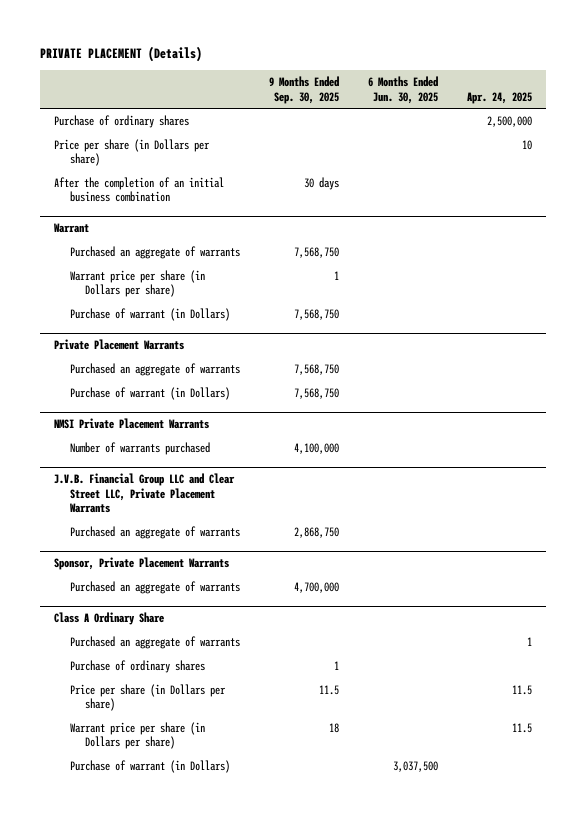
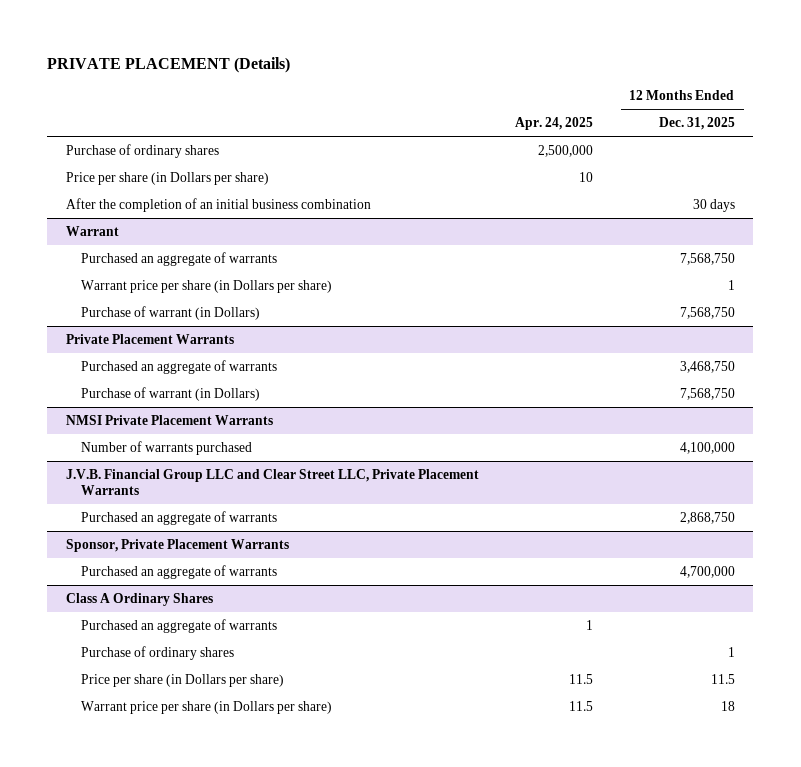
- | 9 Months Ended Sep. 30, 2025 | 6 Months Ended Jun. 30, 2025 | Apr. 24, 2025
+ | Apr. 24, 2025 | 12 Months Ended Dec. 31, 2025
- Class A Ordinary Share
+ Class A Ordinary Shares
- Purchase of warrant (in Dollars) | | 3,037,500 |

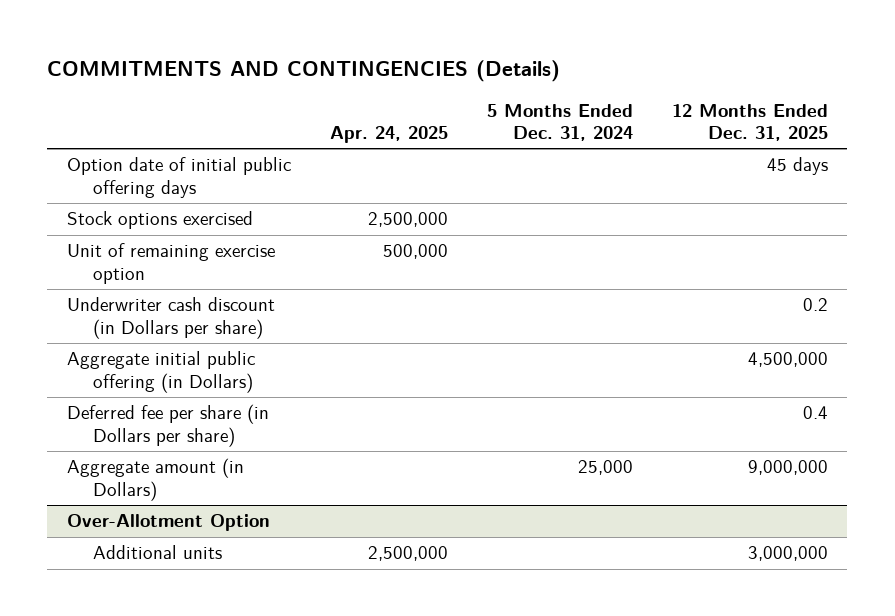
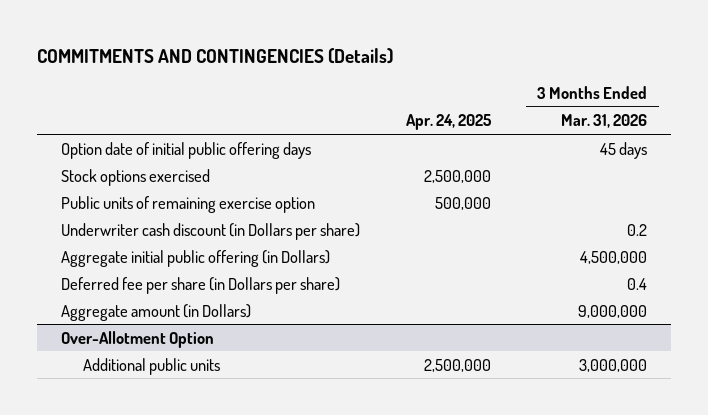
- | Apr. 24, 2025 | 5 Months Ended Dec. 31, 2024 | 12 Months Ended Dec. 31, 2025
+ | Apr. 24, 2025 | 3 Months Ended Mar. 31, 2026
- Unit of remaining exercise option | 500,000 | |
+ Public units of remaining exercise option | 500,000 |
@ Over-Allotment Option
- Additional units | 2,500,000 | | 3,000,000
+ Additional public units | 2,500,000 | 3,000,000

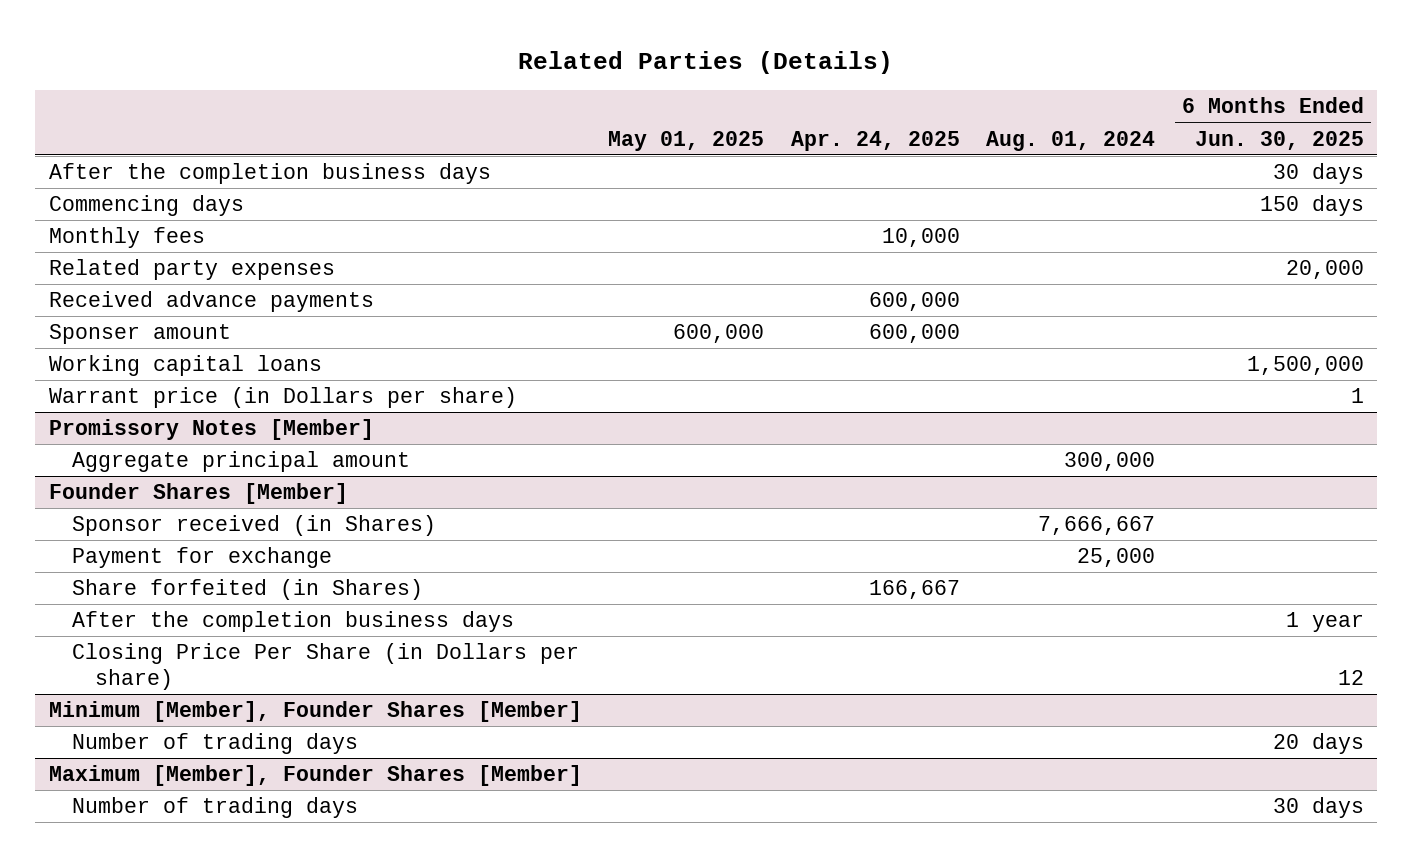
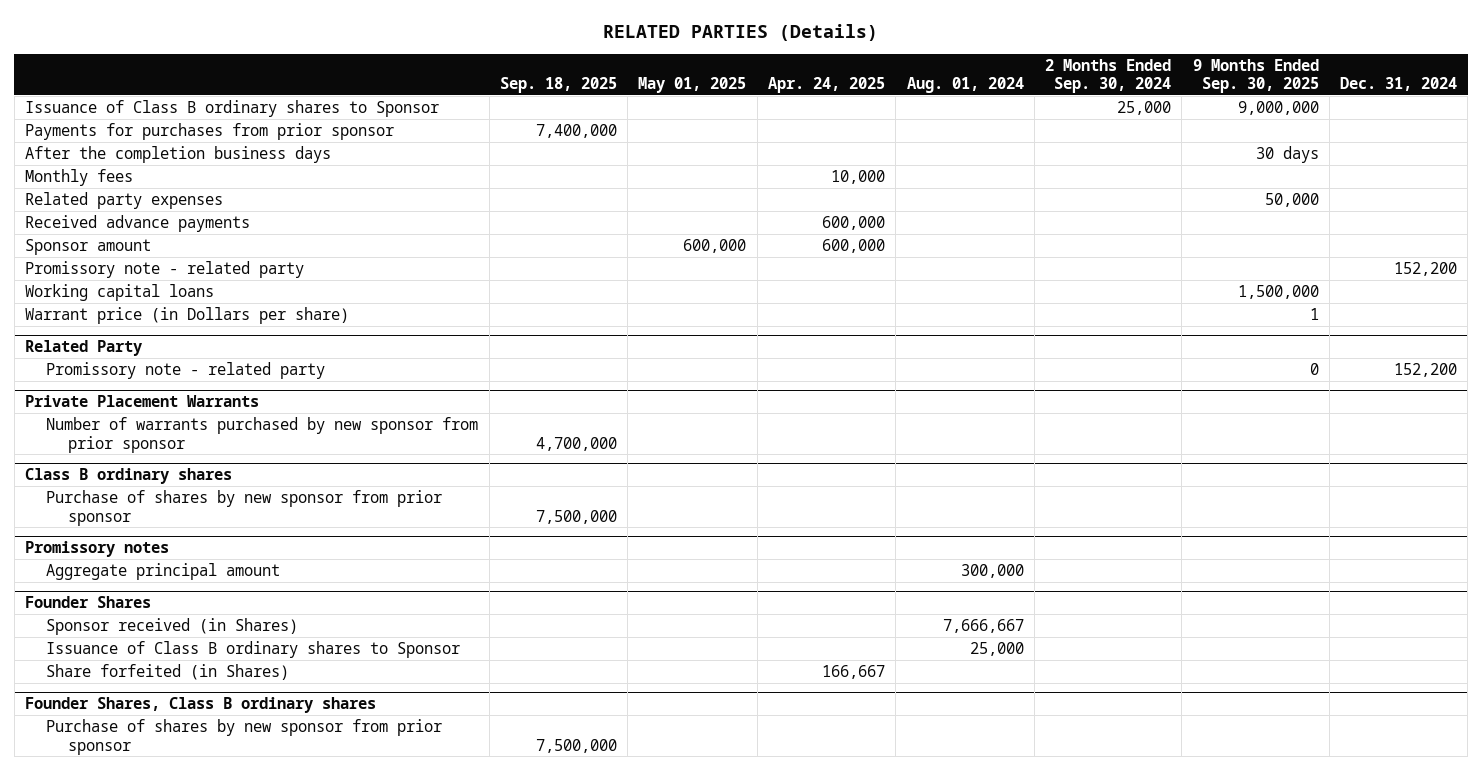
- Related Parties (Details)
+ RELATED PARTIES (Details)
- | May 01, 2025 | Apr. 24, 2025 | Aug. 01, 2024 | 6 Months Ended Jun. 30, 2025
+ | Sep. 18, 2025 | May 01, 2025 | Apr. 24, 2025 | Aug. 01, 2024 | 2 Months Ended Sep. 30, 2024 | 9 Months Ended Sep. 30, 2025 | Dec. 31, 2024
+ Issuance of Class B ordinary shares to Sponsor | | | | | 25,000 | 9,000,000 |
+ Payments for purchases from prior sponsor | 7,400,000 | | | | | |
- Commencing days | | | | 150 days
- Sponser amount | 600,000 | 600,000 | |
+ Sponsor amount | | 600,000 | 600,000 | | | |
+ Promissory note - related party | | | | | | | 152,200
- Promissory Notes [Member]
+ Related Party
+ Promissory note - related party | | | | | | 0 | 152,200
+ Private Placement Warrants
+ Number of warrants purchased by new sponsor from prior sponsor | 4,700,000 | | | | | |
+ Class B ordinary shares
+ Purchase of shares by new sponsor from prior sponsor | 7,500,000 | | | | | |
+ Promissory notes
- Founder Shares [Member]
+ Founder Shares
- Payment for exchange | | | 25,000 |
+ Issuance of Class B ordinary shares to Sponsor | | | | 25,000 | | |
- After the completion business days | | | | 1 year
- Closing Price Per Share (in Dollars per share) | | | | 12
- Minimum [Member], Founder Shares [Member]
- Number of trading days | | | | 20 days
- Maximum [Member], Founder Shares [Member]
- Number of trading days | | | | 30 days
+ Founder Shares, Class B ordinary shares
+ Purchase of shares by new sponsor from prior sponsor | 7,500,000 | | | | | |

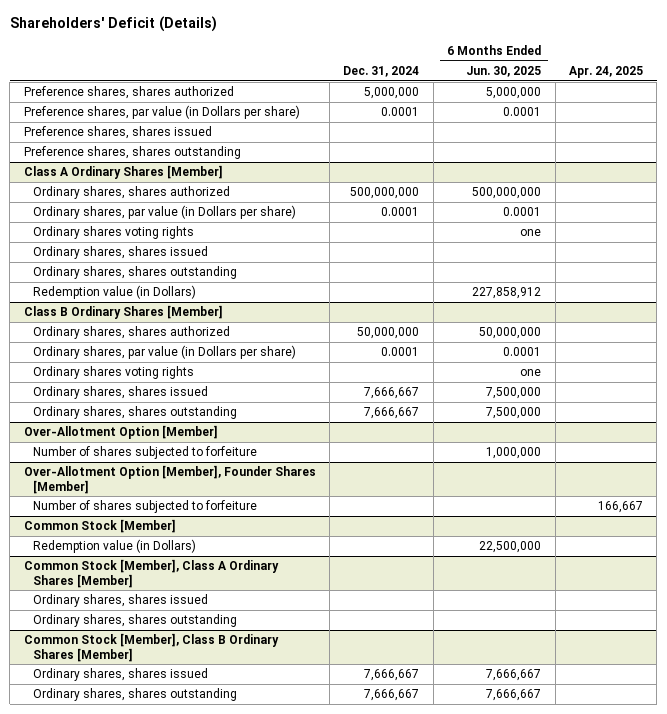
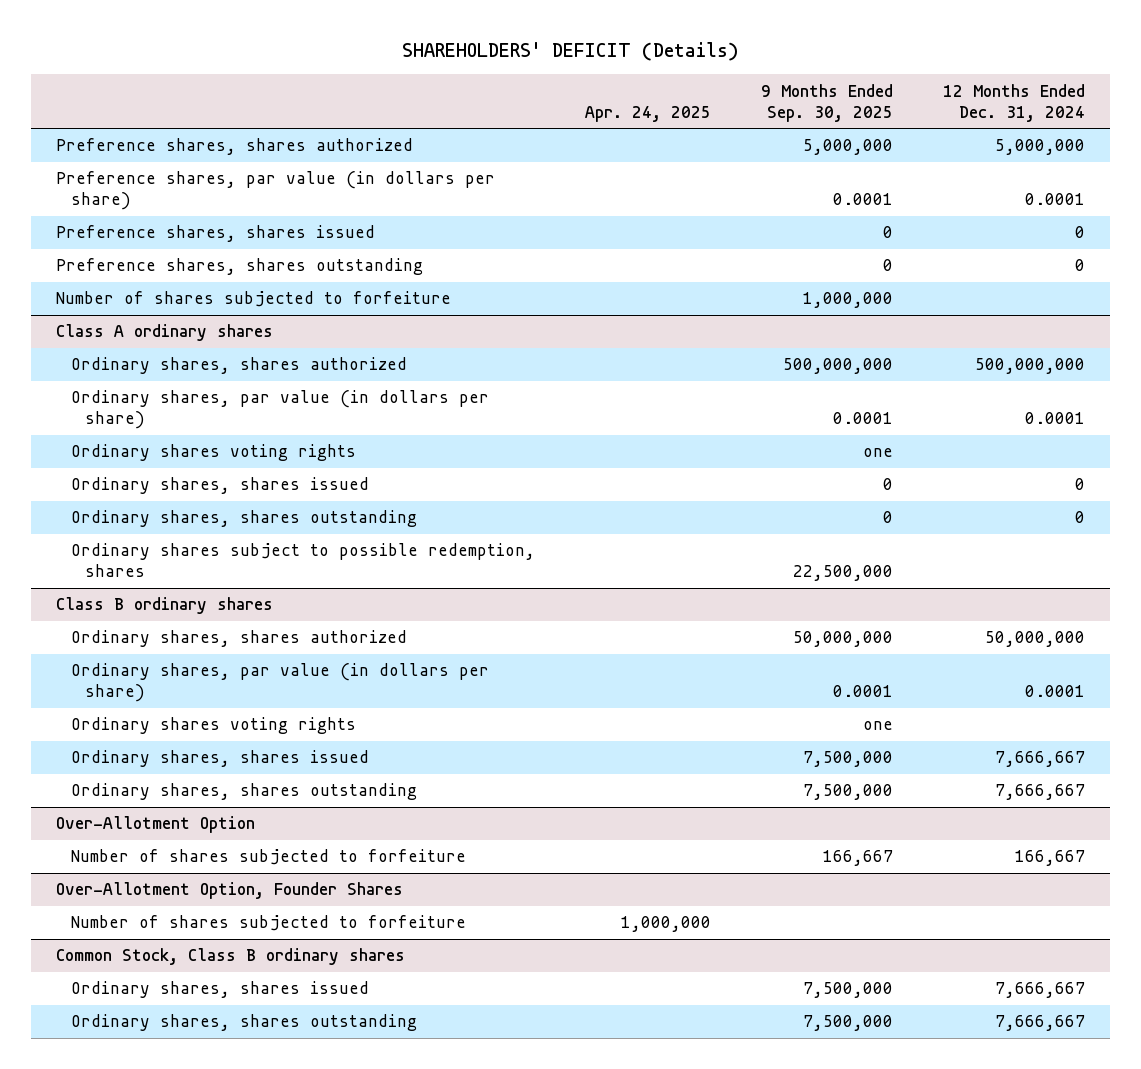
- Shareholders' Deficit (Details)
+ SHAREHOLDERS' DEFICIT (Details)
- | Dec. 31, 2024 | 6 Months Ended Jun. 30, 2025 | Apr. 24, 2025
+ | Apr. 24, 2025 | 9 Months Ended Sep. 30, 2025 | 12 Months Ended Dec. 31, 2024
- Preference shares, par value (in Dollars per share) | 0.0001 | 0.0001 |
+ Preference shares, par value (in dollars per share) | | 0.0001 | 0.0001
- Class A Ordinary Shares [Member]
+ Number of shares subjected to forfeiture | | 1,000,000 |
+ Class A ordinary shares
- Ordinary shares, par value (in Dollars per share) | 0.0001 | 0.0001 |
+ Ordinary shares, par value (in dollars per share) | | 0.0001 | 0.0001
- Redemption value (in Dollars) | | 227,858,912 |
- Class B Ordinary Shares [Member]
+ Ordinary shares subject to possible redemption, shares | | 22,500,000 |
+ Class B ordinary shares
- Ordinary shares, par value (in Dollars per share) | 0.0001 | 0.0001 |
+ Ordinary shares, par value (in dollars per share) | | 0.0001 | 0.0001
- Over-Allotment Option [Member]
+ Over-Allotment Option
- Over-Allotment Option [Member], Founder Shares [Member]
- Number of shares subjected to forfeiture | | | 166,667
- Common Stock [Member]
- Redemption value (in Dollars) | | 22,500,000 |
- Common Stock [Member], Class A Ordinary Shares [Member]
- Ordinary shares, shares issued
- Ordinary shares, shares outstanding
- Common Stock [Member], Class B Ordinary Shares [Member]
+ Over-Allotment Option, Founder Shares
+ Number of shares subjected to forfeiture | 1,000,000 | |
+ Common Stock, Class B ordinary shares

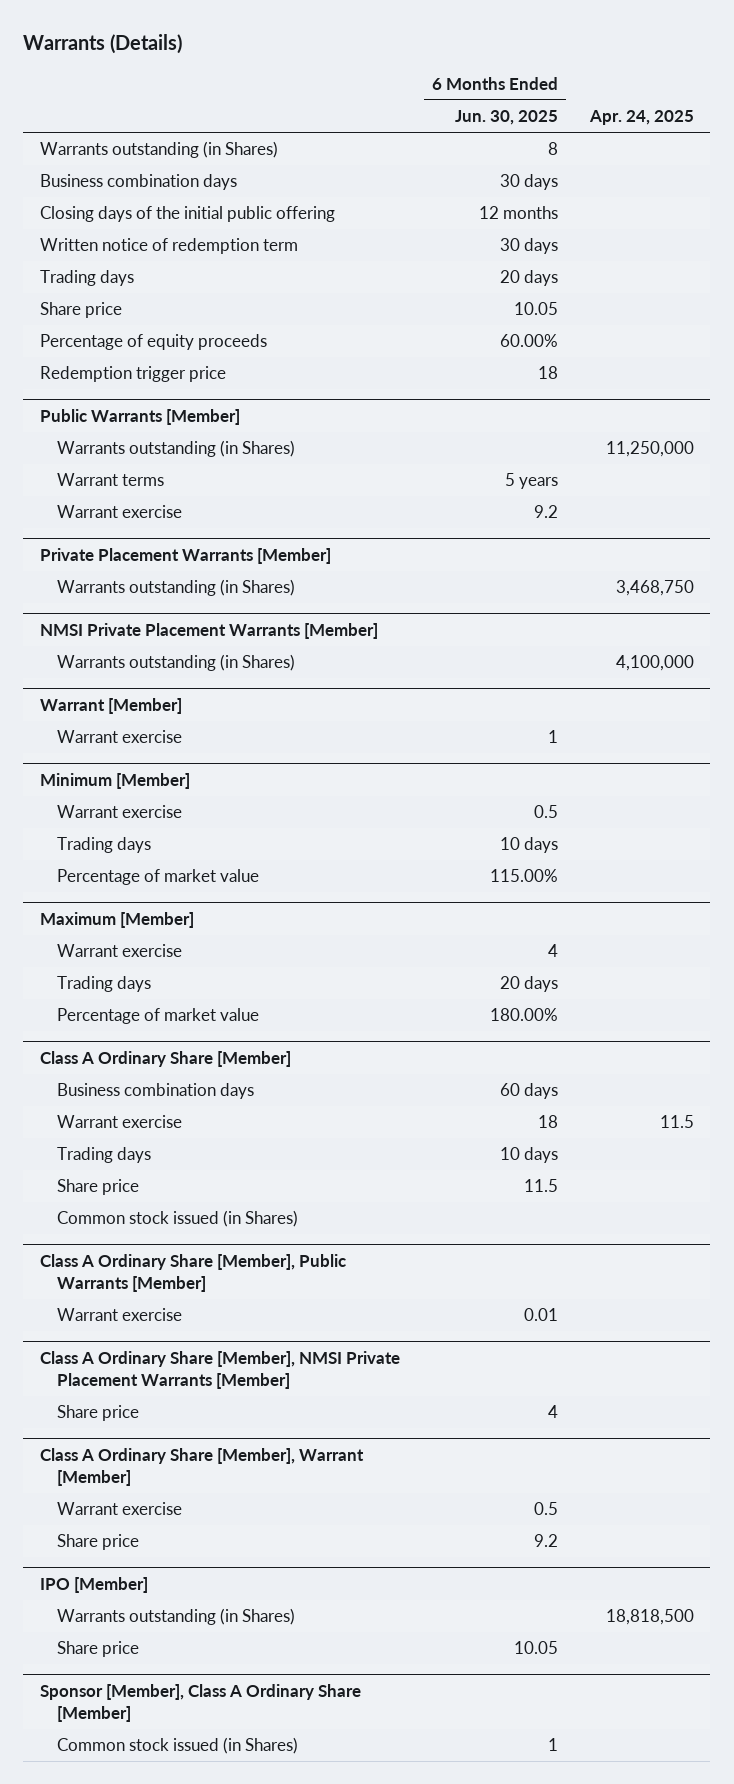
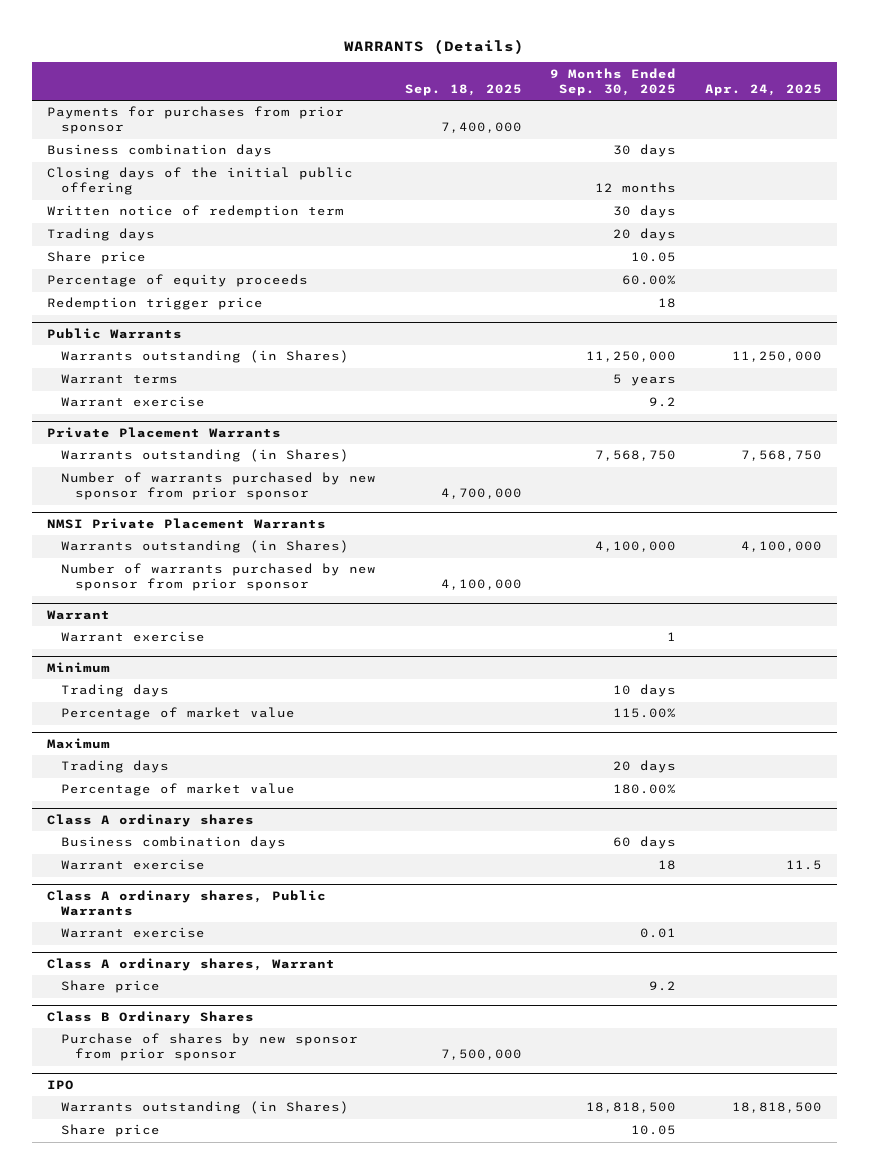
- Warrants (Details)
+ WARRANTS (Details)
- | 6 Months Ended Jun. 30, 2025 | Apr. 24, 2025
+ | Sep. 18, 2025 | 9 Months Ended Sep. 30, 2025 | Apr. 24, 2025
- Warrants outstanding (in Shares) | 8 |
+ Payments for purchases from prior sponsor | 7,400,000 | |
- Public Warrants [Member]
+ Public Warrants
- Private Placement Warrants [Member]
- Warrants outstanding (in Shares) | | 3,468,750
- NMSI Private Placement Warrants [Member]
+ Private Placement Warrants
+ Warrants outstanding (in Shares) | | 7,568,750 | 7,568,750
+ Number of warrants purchased by new sponsor from prior sponsor | 4,700,000 | |
+ NMSI Private Placement Warrants
- Warrant [Member]
+ Number of warrants purchased by new sponsor from prior sponsor | 4,100,000 | |
+ Warrant
- Minimum [Member]
- Warrant exercise | 0.5 |
+ Minimum
- Maximum [Member]
- Warrant exercise | 4 |
+ Maximum
- Class A Ordinary Share [Member]
+ Class A ordinary shares
- Trading days | 10 days |
- Share price | 11.5 |
- Common stock issued (in Shares)
- Class A Ordinary Share [Member], Public Warrants [Member]
+ Class A ordinary shares, Public Warrants
- Class A Ordinary Share [Member], NMSI Private Placement Warrants [Member]
- Share price | 4 |
- Class A Ordinary Share [Member], Warrant [Member]
- Warrant exercise | 0.5 |
+ Class A ordinary shares, Warrant
- IPO [Member]
+ Class B Ordinary Shares
+ Purchase of shares by new sponsor from prior sponsor | 7,500,000 | |
+ IPO
- Sponsor [Member], Class A Ordinary Share [Member]
- Common stock issued (in Shares) | 1 |

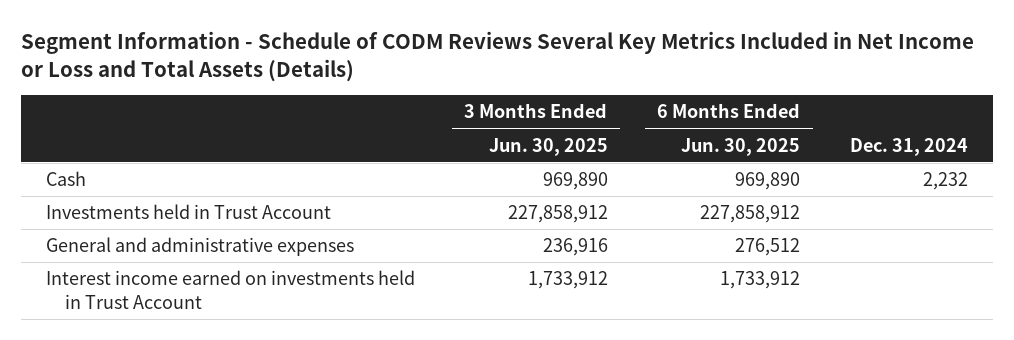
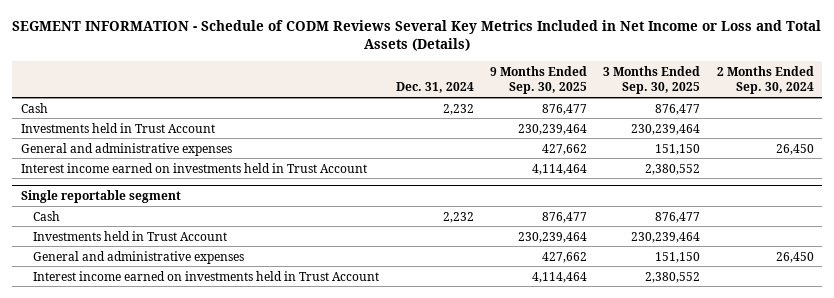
- Segment Information - Schedule of CODM Reviews Several Key Metrics Included in Net Income or Loss and Total Assets (Details)
+ SEGMENT INFORMATION - Schedule of CODM Reviews Several Key Metrics Included in Net Income or Loss and Total Assets (Details)
- | 3 Months Ended Jun. 30, 2025 | 6 Months Ended Jun. 30, 2025 | Dec. 31, 2024
+ | Dec. 31, 2024 | 9 Months Ended Sep. 30, 2025 | 3 Months Ended Sep. 30, 2025 | 2 Months Ended Sep. 30, 2024
+ Single reportable segment
+ Cash | 2,232 | 876,477 | 876,477 |
+ Investments held in Trust Account | | 230,239,464 | 230,239,464 |
+ General and administrative expenses | | 427,662 | 151,150 | 26,450
+ Interest income earned on investments held in Trust Account | | 4,114,464 | 2,380,552 |

